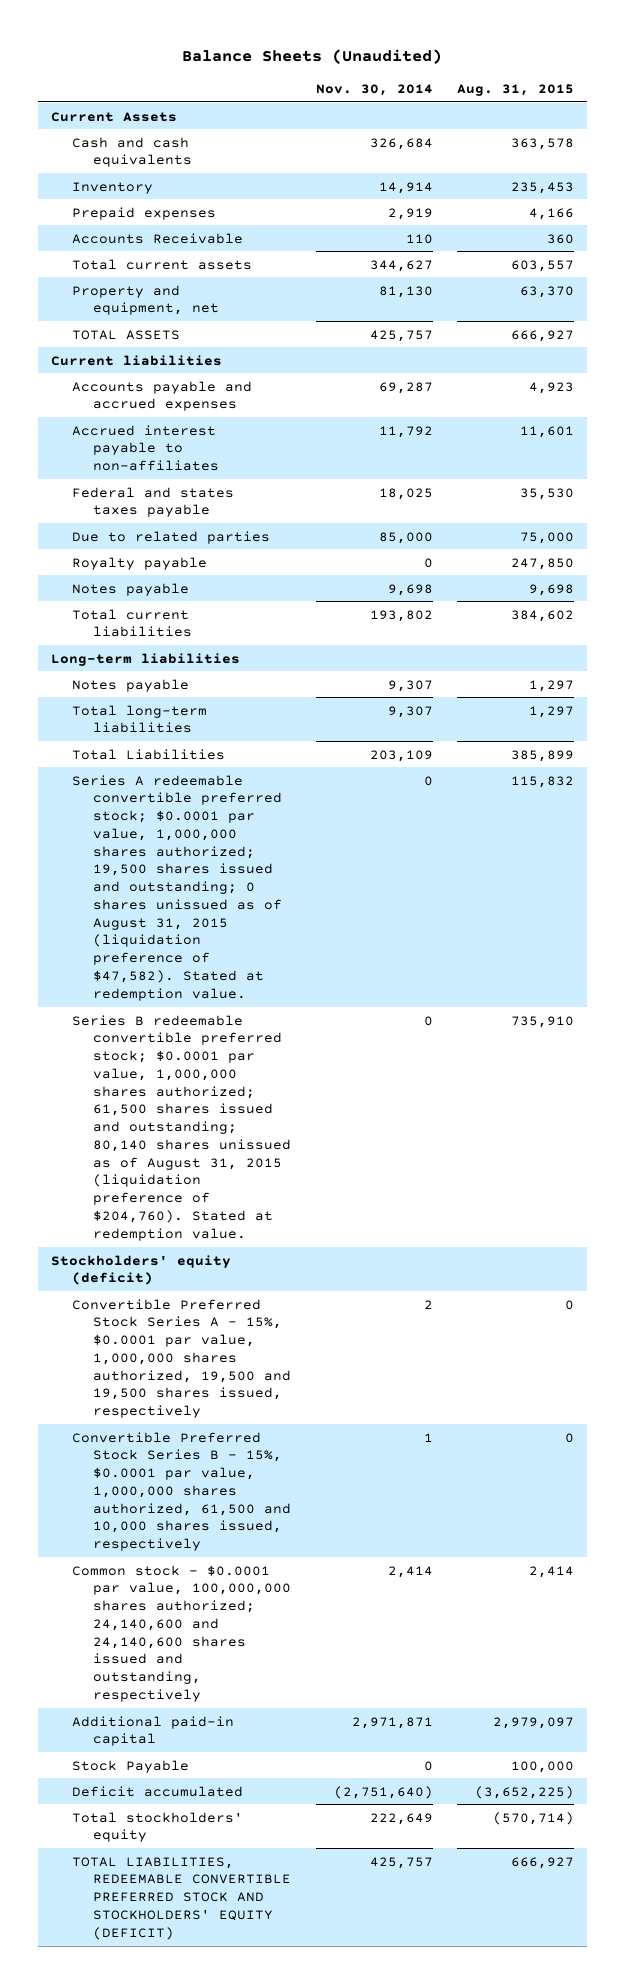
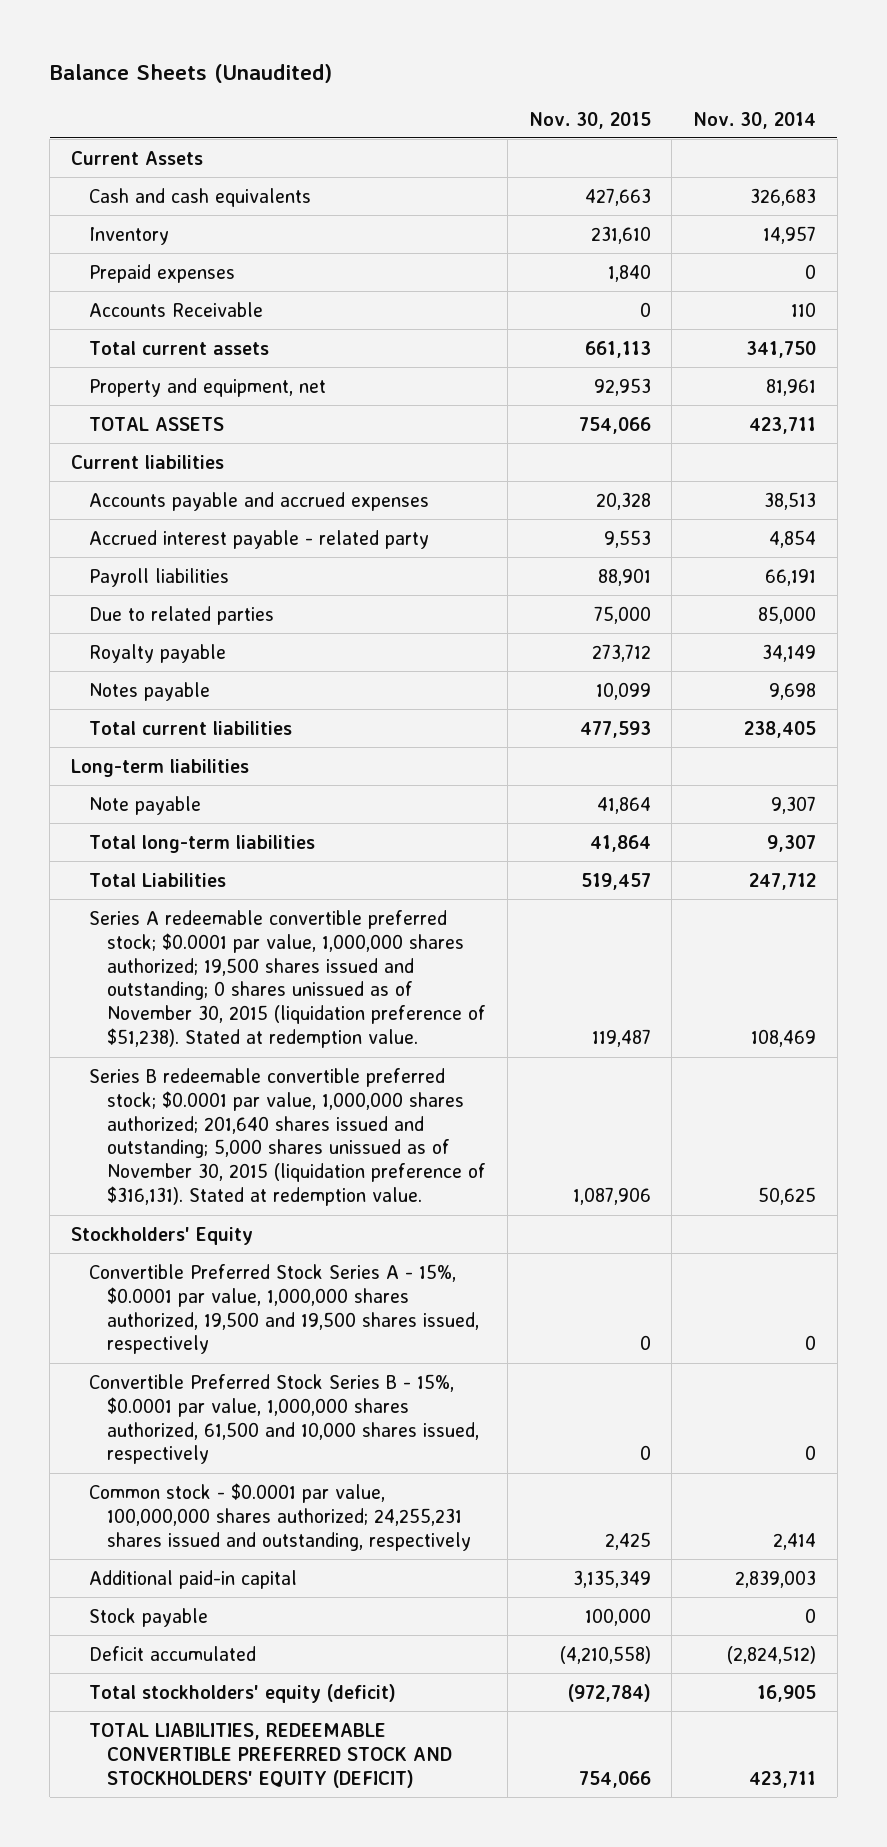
- | Nov. 30, 2014 | Aug. 31, 2015
+ | Nov. 30, 2015 | Nov. 30, 2014
- Cash and cash equivalents | 326,684 | 363,578
- Inventory | 14,914 | 235,453
- Prepaid expenses | 2,919 | 4,166
+ Cash and cash equivalents | 427,663 | 326,683
+ Inventory | 231,610 | 14,957
+ Prepaid expenses | 1,840 | 0
- Total current assets | 344,627 | 603,557
- Property and equipment, net | 81,130 | 63,370
- TOTAL ASSETS | 425,757 | 666,927
+ Total current assets | 661,113 | 341,750
+ Property and equipment, net | 92,953 | 81,961
+ TOTAL ASSETS | 754,066 | 423,711
- Accounts payable and accrued expenses | 69,287 | 4,923
- Accrued interest payable to non-affiliates | 11,792 | 11,601
- Federal and states taxes payable | 18,025 | 35,530
+ Accounts payable and accrued expenses | 20,328 | 38,513
+ Accrued interest payable - related party | 9,553 | 4,854
+ Payroll liabilities | 88,901 | 66,191
- Royalty payable | 0 | 247,850
+ Royalty payable | 273,712 | 34,149
- Total current liabilities | 193,802 | 384,602
+ Total current liabilities | 477,593 | 238,405
- Notes payable | 9,307 | 1,297
+ Note payable | 41,864 | 9,307
- Total Liabilities | 203,109 | 385,899
- Series A redeemable convertible preferred stock; $0.0001 par value, 1,000,000 shares authorized; 19,500 shares issued and outstanding; 0 shares unissued as of August 31, 2015 (liquidation preference of $47,582). Stated at redemption value. | 0 | 115,832
- Series B redeemable convertible preferred stock; $0.0001 par value, 1,000,000 shares authorized; 61,500 shares issued and outstanding; 80,140 shares unissued as of August 31, 2015 (liquidation preference of $204,760). Stated at redemption value. | 0 | 735,910
- Stockholders' equity (deficit)
- Convertible Preferred Stock Series A - 15%, $0.0001 par value, 1,000,000 shares authorized, 19,500 and 19,500 shares issued, respectively | 2 | 0
- Convertible Preferred Stock Series B - 15%, $0.0001 par value, 1,000,000 shares authorized, 61,500 and 10,000 shares issued, respectively | 1 | 0
- Common stock - $0.0001 par value, 100,000,000 shares authorized; 24,140,600 and 24,140,600 shares issued and outstanding, respectively | 2,414 | 2,414
- Additional paid-in capital | 2,971,871 | 2,979,097
- Stock Payable | 0 | 100,000
- Deficit accumulated | (2,751,640) | (3,652,225)
- Total stockholders' equity | 222,649 | (570,714)
- TOTAL LIABILITIES, REDEEMABLE CONVERTIBLE PREFERRED STOCK AND STOCKHOLDERS' EQUITY (DEFICIT) | 425,757 | 666,927
+ Total Liabilities | 519,457 | 247,712
+ Series A redeemable convertible preferred stock; $0.0001 par value, 1,000,000 shares authorized; 19,500 shares issued and outstanding; 0 shares unissued as of November 30, 2015 (liquidation preference of $51,238). Stated at redemption value. | 119,487 | 108,469
+ Series B redeemable convertible preferred stock; $0.0001 par value, 1,000,000 shares authorized; 201,640 shares issued and outstanding; 5,000 shares unissued as of November 30, 2015 (liquidation preference of $316,131). Stated at redemption value. | 1,087,906 | 50,625
+ Stockholders' Equity
+ Convertible Preferred Stock Series A - 15%, $0.0001 par value, 1,000,000 shares authorized, 19,500 and 19,500 shares issued, respectively | 0 | 0
+ Convertible Preferred Stock Series B - 15%, $0.0001 par value, 1,000,000 shares authorized, 61,500 and 10,000 shares issued, respectively | 0 | 0
+ Common stock - $0.0001 par value, 100,000,000 shares authorized; 24,255,231 shares issued and outstanding, respectively | 2,425 | 2,414
+ Additional paid-in capital | 3,135,349 | 2,839,003
+ Stock payable | 100,000 | 0
+ Deficit accumulated | (4,210,558) | (2,824,512)
+ Total stockholders' equity (deficit) | (972,784) | 16,905
+ TOTAL LIABILITIES, REDEEMABLE CONVERTIBLE PREFERRED STOCK AND STOCKHOLDERS' EQUITY (DEFICIT) | 754,066 | 423,711

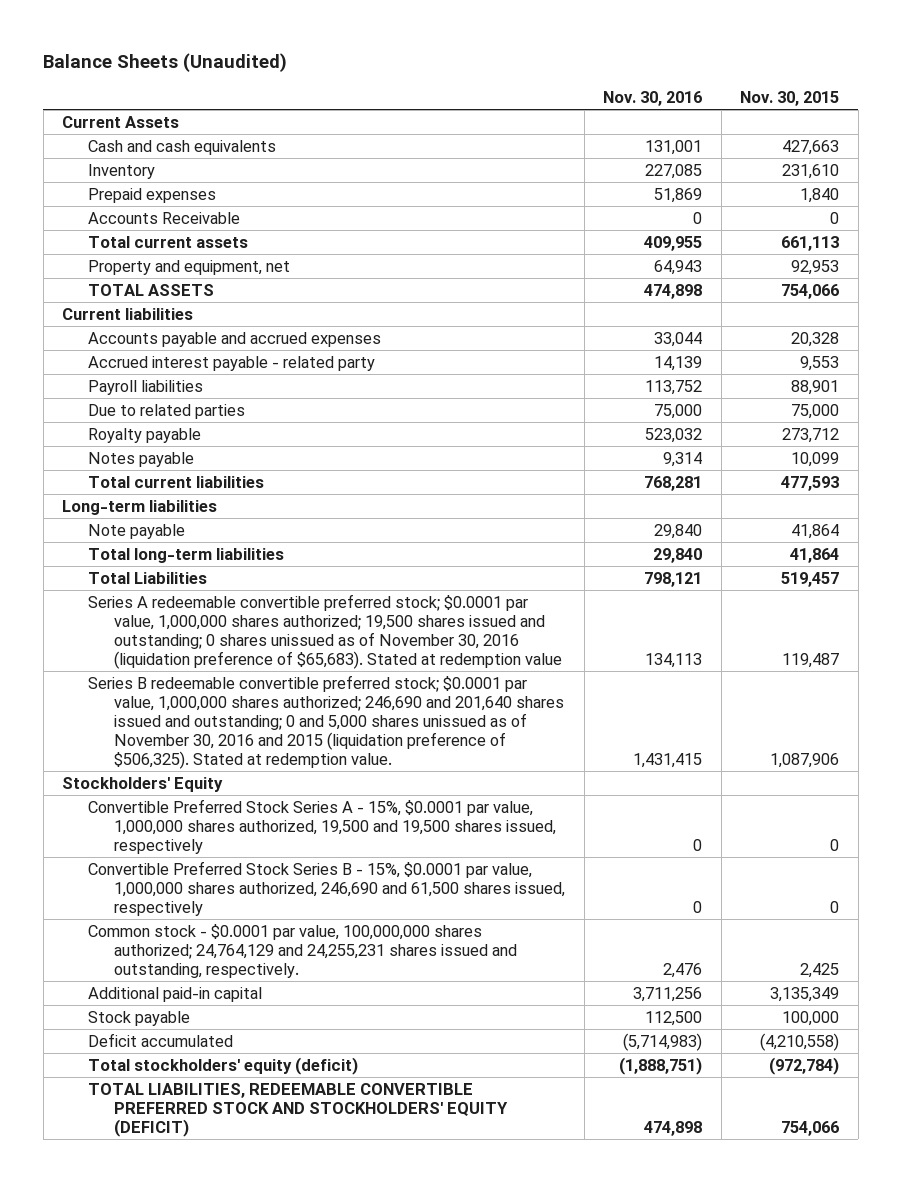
- | Nov. 30, 2015 | Nov. 30, 2014
+ | Nov. 30, 2016 | Nov. 30, 2015
- Series A redeemable convertible preferred stock; $0.0001 par value, 1,000,000 shares authorized; 19,500 shares issued and outstanding; 0 shares unissued as of November 30, 2015 (liquidation preference of $51,238). Stated at redemption value. | 119,487 | 108,469
- Series B redeemable convertible preferred stock; $0.0001 par value, 1,000,000 shares authorized; 201,640 shares issued and outstanding; 5,000 shares unissued as of November 30, 2015 (liquidation preference of $316,131). Stated at redemption value. | 1,087,906 | 50,625
+ Series A redeemable convertible preferred stock; $0.0001 par value, 1,000,000 shares authorized; 19,500 shares issued and outstanding; 0 shares unissued as of November 30, 2016 (liquidation preference of $65,683). Stated at redemption value | 134,113 | 119,487
+ Series B redeemable convertible preferred stock; $0.0001 par value, 1,000,000 shares authorized; 246,690 and 201,640 shares issued and outstanding; 0 and 5,000 shares unissued as of November 30, 2016 and 2015 (liquidation preference of $506,325). Stated at redemption value. | 1,431,415 | 1,087,906
- Convertible Preferred Stock Series B - 15%, $0.0001 par value, 1,000,000 shares authorized, 61,500 and 10,000 shares issued, respectively | 0 | 0
- Common stock - $0.0001 par value, 100,000,000 shares authorized; 24,255,231 shares issued and outstanding, respectively | 2,425 | 2,414
+ Convertible Preferred Stock Series B - 15%, $0.0001 par value, 1,000,000 shares authorized, 246,690 and 61,500 shares issued, respectively | 0 | 0
+ Common stock - $0.0001 par value, 100,000,000 shares authorized; 24,764,129 and 24,255,231 shares issued and outstanding, respectively. | 2,476 | 2,425

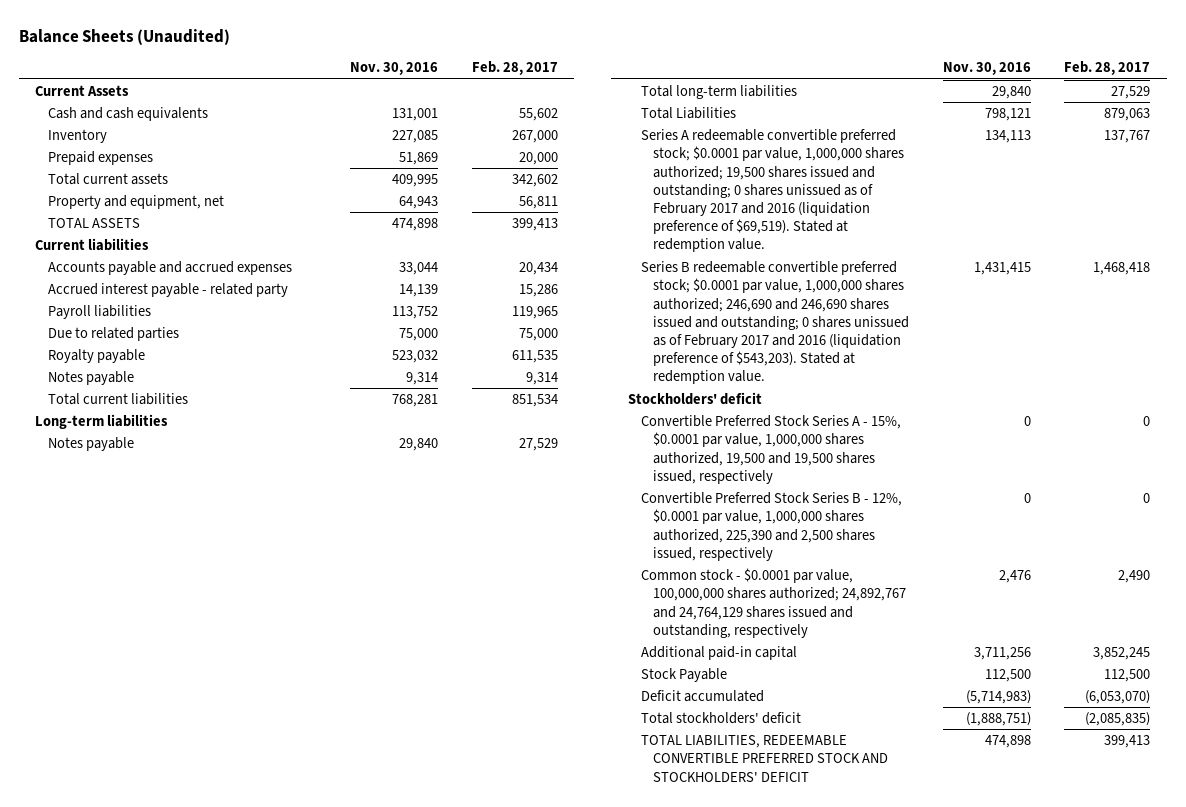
- | Nov. 30, 2016 | Nov. 30, 2015
+ | Nov. 30, 2016 | Feb. 28, 2017
- Accounts Receivable | 0 | 0
- Total current assets | 409,955 | 661,113
+ Total current assets | 409,995 | 342,602
- Note payable | 29,840 | 41,864
+ Notes payable | 29,840 | 27,529
- Series A redeemable convertible preferred stock; $0.0001 par value, 1,000,000 shares authorized; 19,500 shares issued and outstanding; 0 shares unissued as of November 30, 2016 (liquidation preference of $65,683). Stated at redemption value | 134,113 | 119,487
- Series B redeemable convertible preferred stock; $0.0001 par value, 1,000,000 shares authorized; 246,690 and 201,640 shares issued and outstanding; 0 and 5,000 shares unissued as of November 30, 2016 and 2015 (liquidation preference of $506,325). Stated at redemption value. | 1,431,415 | 1,087,906
- Stockholders' Equity
+ Series A redeemable convertible preferred stock; $0.0001 par value, 1,000,000 shares authorized; 19,500 shares issued and outstanding; 0 shares unissued as of February 2017 and 2016 (liquidation preference of $69,519). Stated at redemption value. | 134,113 | 137,767
+ Series B redeemable convertible preferred stock; $0.0001 par value, 1,000,000 shares authorized; 246,690 and 246,690 shares issued and outstanding; 0 shares unissued as of February 2017 and 2016 (liquidation preference of $543,203). Stated at redemption value. | 1,431,415 | 1,468,418
+ Stockholders' deficit
- Convertible Preferred Stock Series B - 15%, $0.0001 par value, 1,000,000 shares authorized, 246,690 and 61,500 shares issued, respectively | 0 | 0
- Common stock - $0.0001 par value, 100,000,000 shares authorized; 24,764,129 and 24,255,231 shares issued and outstanding, respectively. | 2,476 | 2,425
+ Convertible Preferred Stock Series B - 12%, $0.0001 par value, 1,000,000 shares authorized, 225,390 and 2,500 shares issued, respectively | 0 | 0
+ Common stock - $0.0001 par value, 100,000,000 shares authorized; 24,892,767 and 24,764,129 shares issued and outstanding, respectively | 2,476 | 2,490
- Stock payable | 112,500 | 100,000
+ Stock Payable | 112,500 | 112,500
- Total stockholders' equity (deficit) | (1,888,751) | (972,784)
- TOTAL LIABILITIES, REDEEMABLE CONVERTIBLE PREFERRED STOCK AND STOCKHOLDERS' EQUITY (DEFICIT) | 474,898 | 754,066
+ Total stockholders' deficit | (1,888,751) | (2,085,835)
+ TOTAL LIABILITIES, REDEEMABLE CONVERTIBLE PREFERRED STOCK AND STOCKHOLDERS' DEFICIT | 474,898 | 399,413

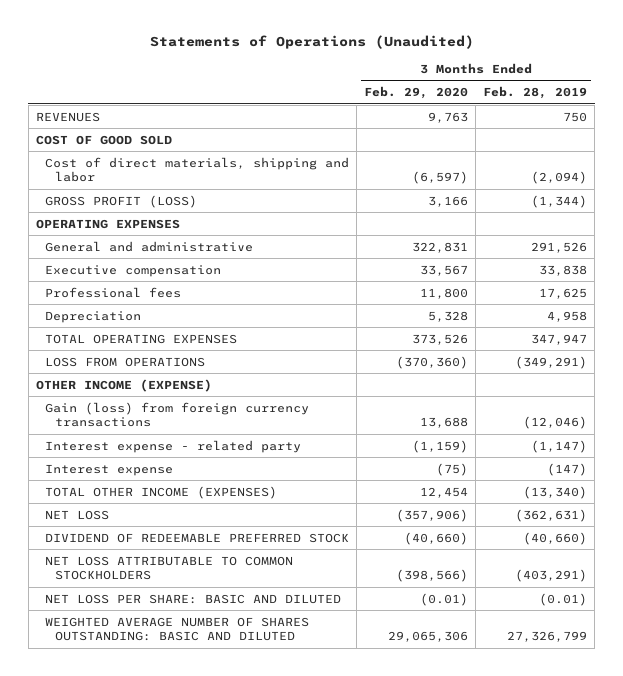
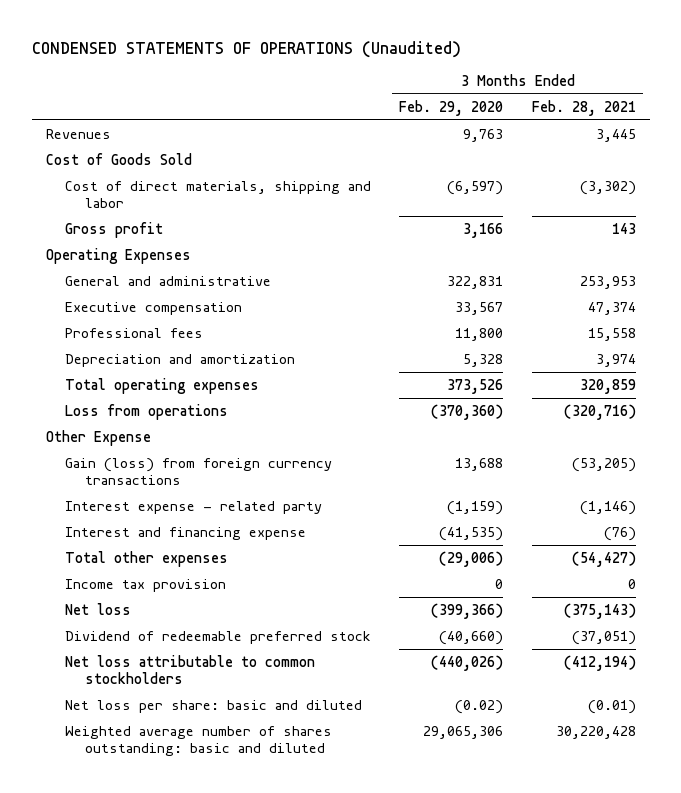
- Statements of Operations (Unaudited)
+ CONDENSED STATEMENTS OF OPERATIONS (Unaudited)
- | 3 Months Ended Feb. 29, 2020 | 3 Months Ended Feb. 28, 2019
+ | 3 Months Ended Feb. 29, 2020 | 3 Months Ended Feb. 28, 2021
- REVENUES | 9,763 | 750
- COST OF GOOD SOLD
+ Revenues | 9,763 | 3,445
+ Cost of Goods Sold
- GROSS PROFIT (LOSS) | 3,166 | (1,344)
- OPERATING EXPENSES
+ Gross profit | 3,166 | 143
+ Operating Expenses
- Depreciation | 5,328 | 4,958
- TOTAL OPERATING EXPENSES | 373,526 | 347,947
- LOSS FROM OPERATIONS | (370,360) | (349,291)
- OTHER INCOME (EXPENSE)
+ Depreciation and amortization | 5,328 | 3,974
+ Total operating expenses | 373,526 | 320,859
+ Loss from operations | (370,360) | (320,716)
+ Other Expense
- Interest expense | (75) | (147)
- TOTAL OTHER INCOME (EXPENSES) | 12,454 | (13,340)
- NET LOSS | (357,906) | (362,631)
- DIVIDEND OF REDEEMABLE PREFERRED STOCK | (40,660) | (40,660)
- NET LOSS ATTRIBUTABLE TO COMMON STOCKHOLDERS | (398,566) | (403,291)
- NET LOSS PER SHARE: BASIC AND DILUTED | (0.01) | (0.01)
- WEIGHTED AVERAGE NUMBER OF SHARES OUTSTANDING: BASIC AND DILUTED | 29,065,306 | 27,326,799
+ Interest and financing expense | (41,535) | (76)
+ Total other expenses | (29,006) | (54,427)
+ Income tax provision | 0 | 0
+ Net loss | (399,366) | (375,143)
+ Dividend of redeemable preferred stock | (40,660) | (37,051)
+ Net loss attributable to common stockholders | (440,026) | (412,194)
+ Net loss per share: basic and diluted | (0.02) | (0.01)
+ Weighted average number of shares outstanding: basic and diluted | 29,065,306 | 30,220,428

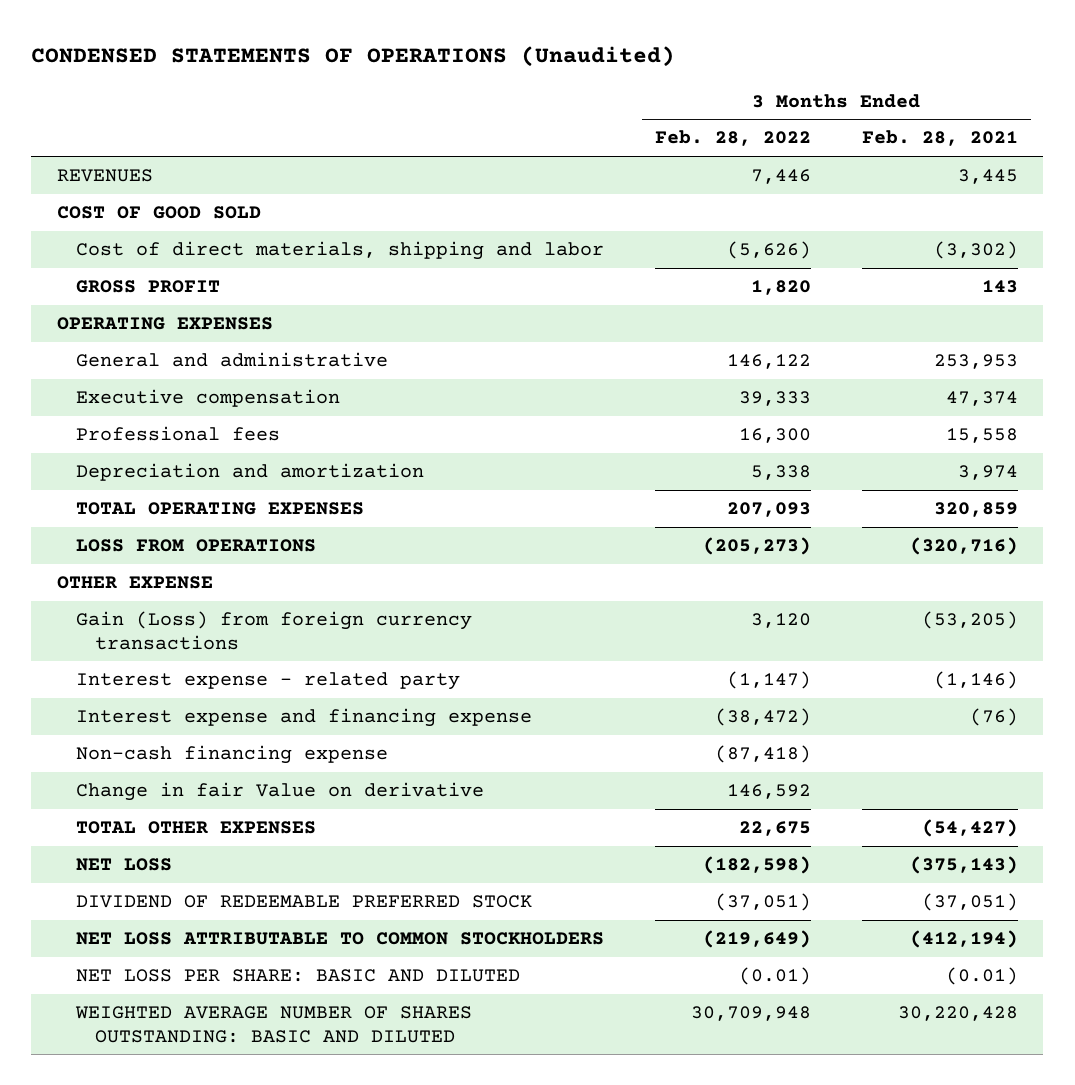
- | 3 Months Ended Feb. 29, 2020 | 3 Months Ended Feb. 28, 2021
+ | 3 Months Ended Feb. 28, 2022 | 3 Months Ended Feb. 28, 2021
- Revenues | 9,763 | 3,445
- Cost of Goods Sold
+ REVENUES | 7,446 | 3,445
+ COST OF GOOD SOLD
- Gross profit | 3,166 | 143
- Operating Expenses
+ GROSS PROFIT | 1,820 | 143
+ OPERATING EXPENSES
- Total operating expenses | 373,526 | 320,859
- Loss from operations | (370,360) | (320,716)
- Other Expense
- Gain (loss) from foreign currency transactions | 13,688 | (53,205)
+ TOTAL OPERATING EXPENSES | 207,093 | 320,859
+ LOSS FROM OPERATIONS | (205,273) | (320,716)
+ OTHER EXPENSE
+ Gain (Loss) from foreign currency transactions | 3,120 | (53,205)
- Interest and financing expense | (41,535) | (76)
- Total other expenses | (29,006) | (54,427)
- Income tax provision | 0 | 0
- Net loss | (399,366) | (375,143)
- Dividend of redeemable preferred stock | (40,660) | (37,051)
- Net loss attributable to common stockholders | (440,026) | (412,194)
- Net loss per share: basic and diluted | (0.02) | (0.01)
- Weighted average number of shares outstanding: basic and diluted | 29,065,306 | 30,220,428
+ Interest expense and financing expense | (38,472) | (76)
+ Non-cash financing expense | (87,418) |
+ Change in fair Value on derivative | 146,592 |
+ TOTAL OTHER EXPENSES | 22,675 | (54,427)
+ NET LOSS | (182,598) | (375,143)
+ DIVIDEND OF REDEEMABLE PREFERRED STOCK | (37,051) | (37,051)
+ NET LOSS ATTRIBUTABLE TO COMMON STOCKHOLDERS | (219,649) | (412,194)
+ NET LOSS PER SHARE: BASIC AND DILUTED | (0.01) | (0.01)
+ WEIGHTED AVERAGE NUMBER OF SHARES OUTSTANDING: BASIC AND DILUTED | 30,709,948 | 30,220,428

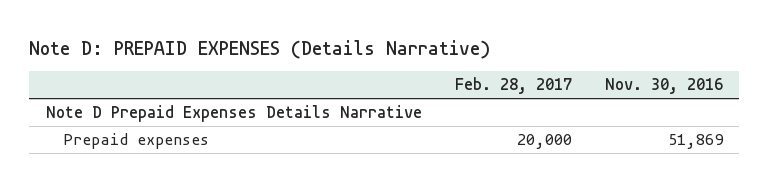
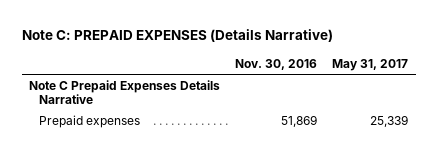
- Note D: PREPAID EXPENSES (Details Narrative)
+ Note C: PREPAID EXPENSES (Details Narrative)
- | Feb. 28, 2017 | Nov. 30, 2016
+ | Nov. 30, 2016 | May 31, 2017
- Note D Prepaid Expenses Details Narrative
+ Note C Prepaid Expenses Details Narrative

